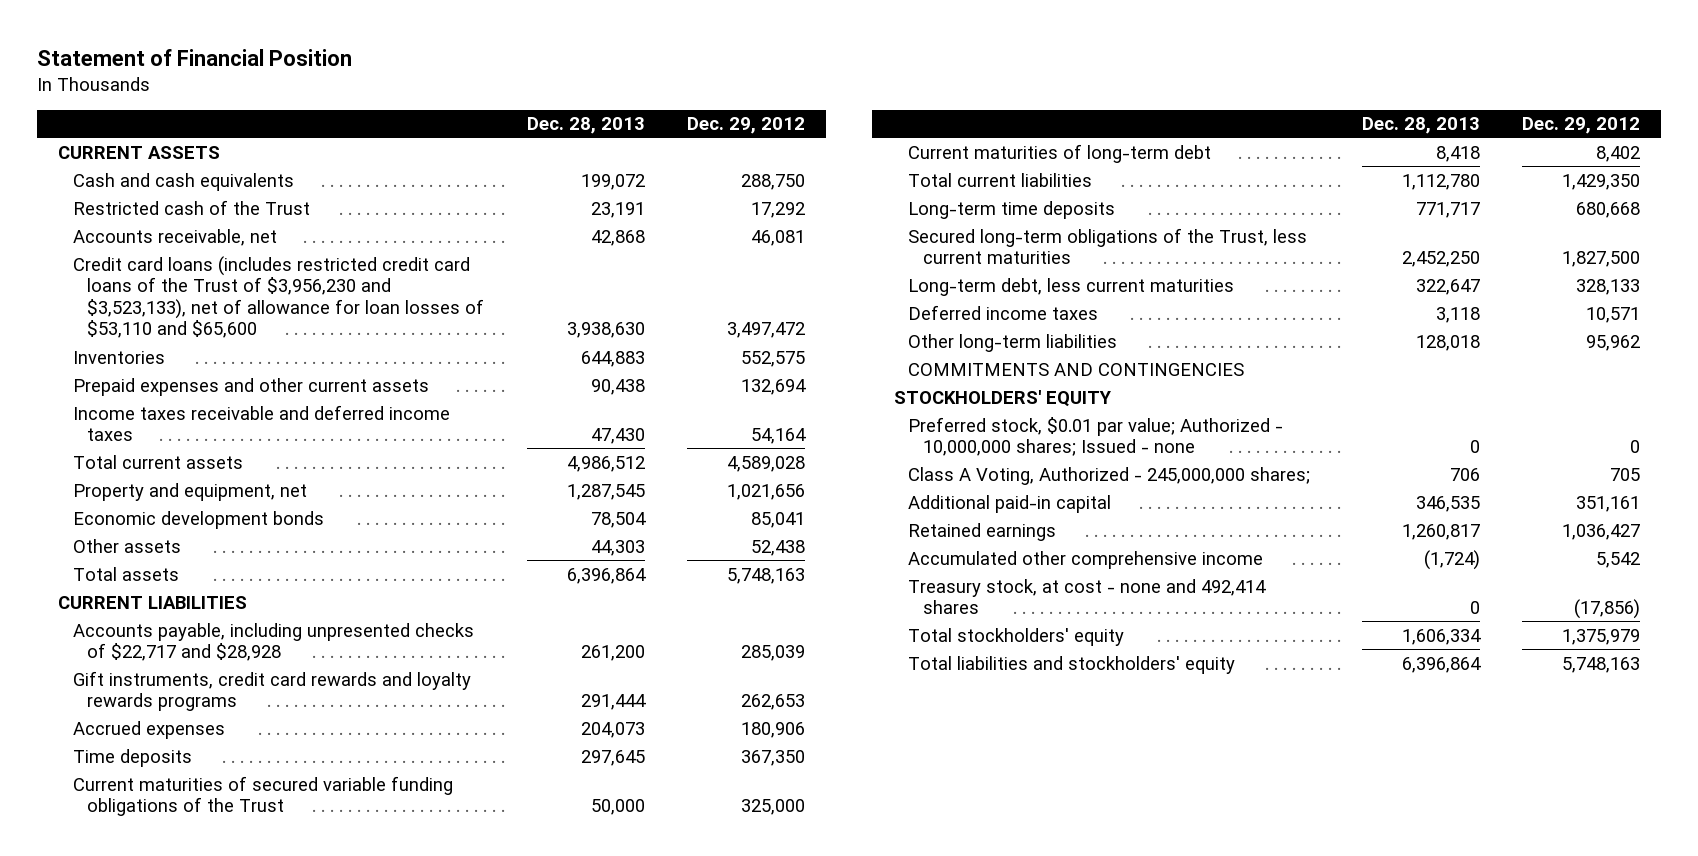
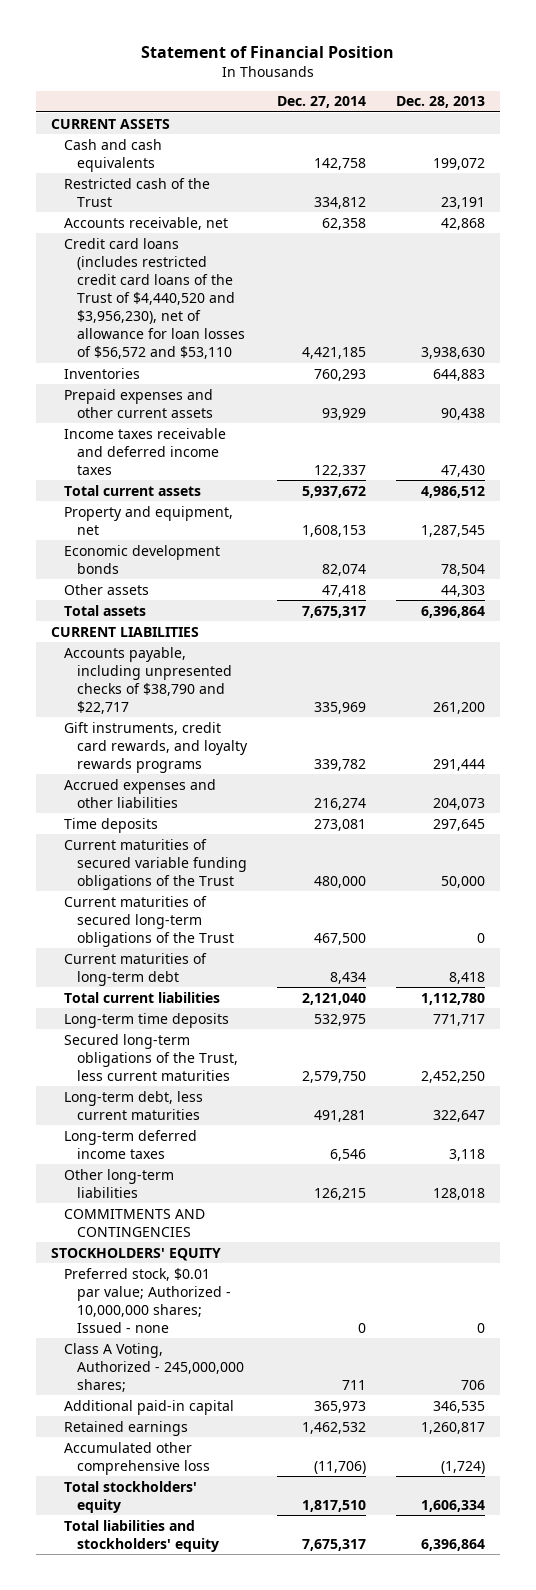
- | Dec. 28, 2013 | Dec. 29, 2012
+ | Dec. 27, 2014 | Dec. 28, 2013
- Credit card loans (includes restricted credit card loans of the Trust of $3,956,230 and $3,523,133), net of allowance for loan losses of $53,110 and $65,600 | 3,938,630 | 3,497,472
+ Credit card loans (includes restricted credit card loans of the Trust of $4,440,520 and $3,956,230), net of allowance for loan losses of $56,572 and $53,110 | 4,421,185 | 3,938,630
- Accounts payable, including unpresented checks of $22,717 and $28,928 | 261,200 | 285,039
- Gift instruments, credit card rewards and loyalty rewards programs | 291,444 | 262,653
- Accrued expenses | 204,073 | 180,906
+ Accounts payable, including unpresented checks of $38,790 and $22,717 | 335,969 | 261,200
+ Gift instruments, credit card rewards, and loyalty rewards programs | 339,782 | 291,444
+ Accrued expenses and other liabilities | 216,274 | 204,073
+ Current maturities of secured long-term obligations of the Trust | 467,500 | 0
- Deferred income taxes | 3,118 | 10,571
+ Long-term deferred income taxes | 6,546 | 3,118
- Accumulated other comprehensive income | (1,724) | 5,542
- Treasury stock, at cost - none and 492,414 shares | 0 | (17,856)
+ Accumulated other comprehensive loss | (11,706) | (1,724)

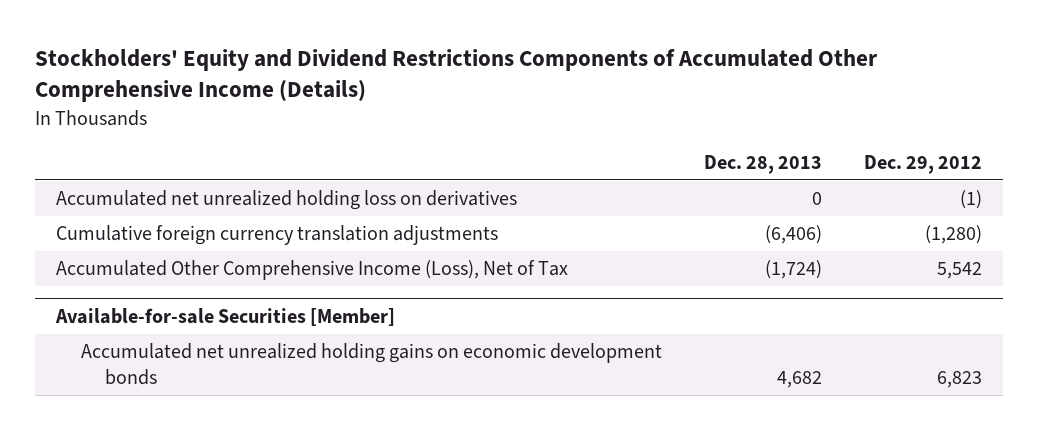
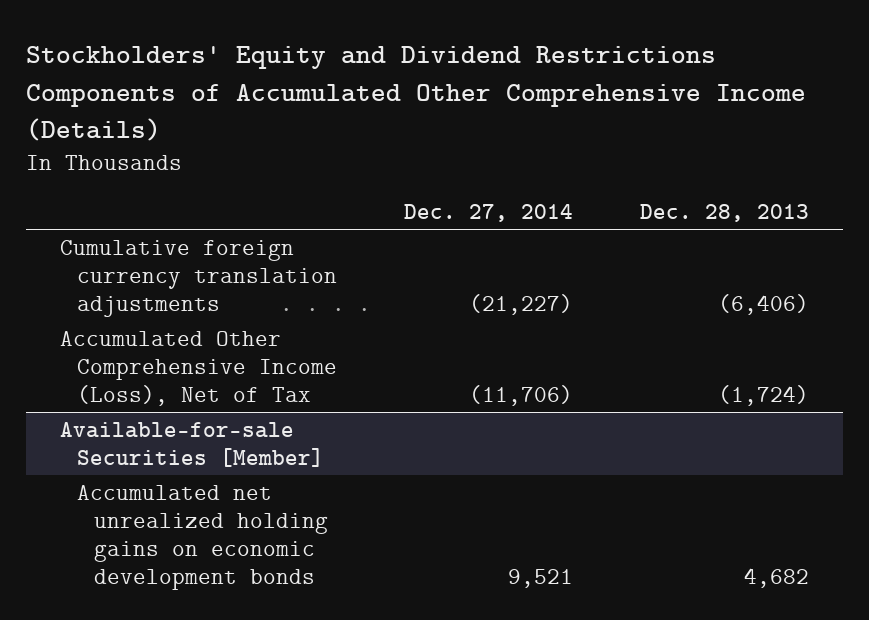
- | Dec. 28, 2013 | Dec. 29, 2012
+ | Dec. 27, 2014 | Dec. 28, 2013
- Accumulated net unrealized holding loss on derivatives | 0 | (1)

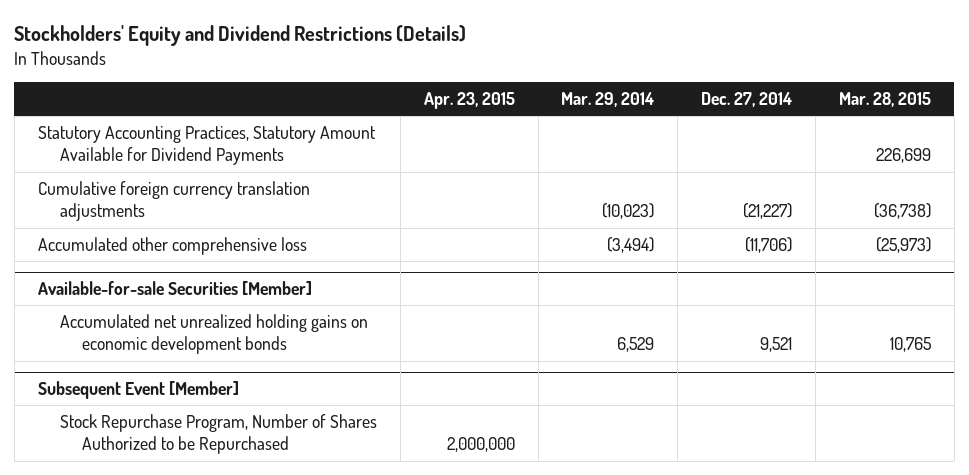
- Stockholders' Equity and Dividend Restrictions Components of Accumulated Other Comprehensive Income (Details)
+ Stockholders' Equity and Dividend Restrictions (Details)
- | Dec. 27, 2014 | Dec. 28, 2013
+ | Apr. 23, 2015 | Mar. 29, 2014 | Dec. 27, 2014 | Mar. 28, 2015
+ Statutory Accounting Practices, Statutory Amount Available for Dividend Payments | | | | 226,699
- Accumulated Other Comprehensive Income (Loss), Net of Tax | (11,706) | (1,724)
+ Accumulated other comprehensive loss | | (3,494) | (11,706) | (25,973)
+ Subsequent Event [Member]
+ Stock Repurchase Program, Number of Shares Authorized to be Repurchased | 2,000,000 | | |

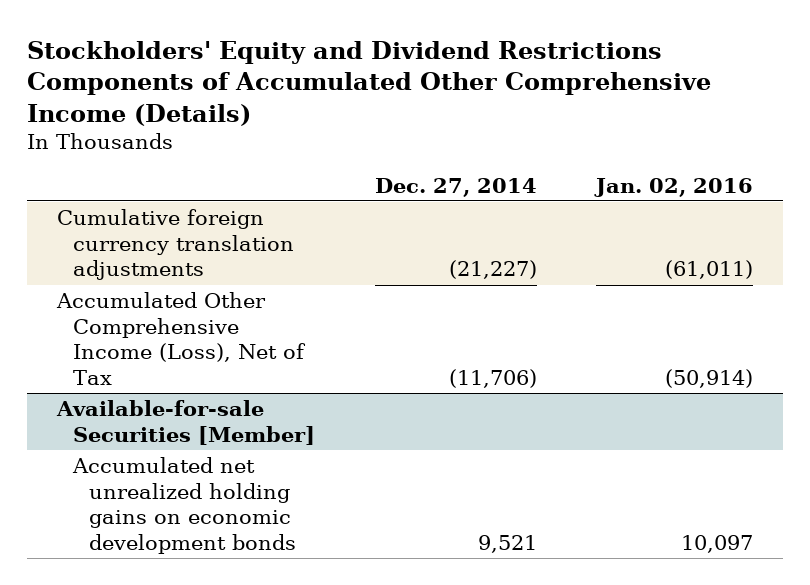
- Stockholders' Equity and Dividend Restrictions (Details)
+ Stockholders' Equity and Dividend Restrictions Components of Accumulated Other Comprehensive Income (Details)
- | Apr. 23, 2015 | Mar. 29, 2014 | Dec. 27, 2014 | Mar. 28, 2015
+ | Dec. 27, 2014 | Jan. 02, 2016
- Statutory Accounting Practices, Statutory Amount Available for Dividend Payments | | | | 226,699
- Accumulated other comprehensive loss | | (3,494) | (11,706) | (25,973)
+ Accumulated Other Comprehensive Income (Loss), Net of Tax | (11,706) | (50,914)
- Subsequent Event [Member]
- Stock Repurchase Program, Number of Shares Authorized to be Repurchased | 2,000,000 | | |

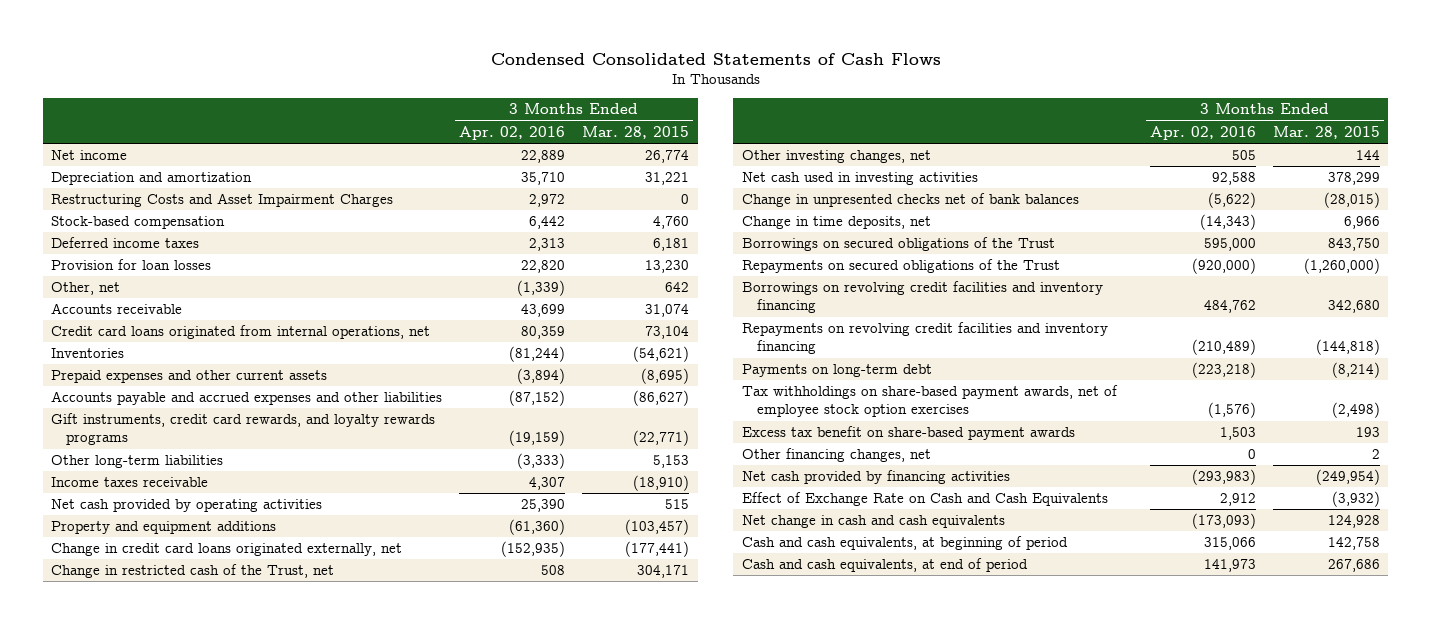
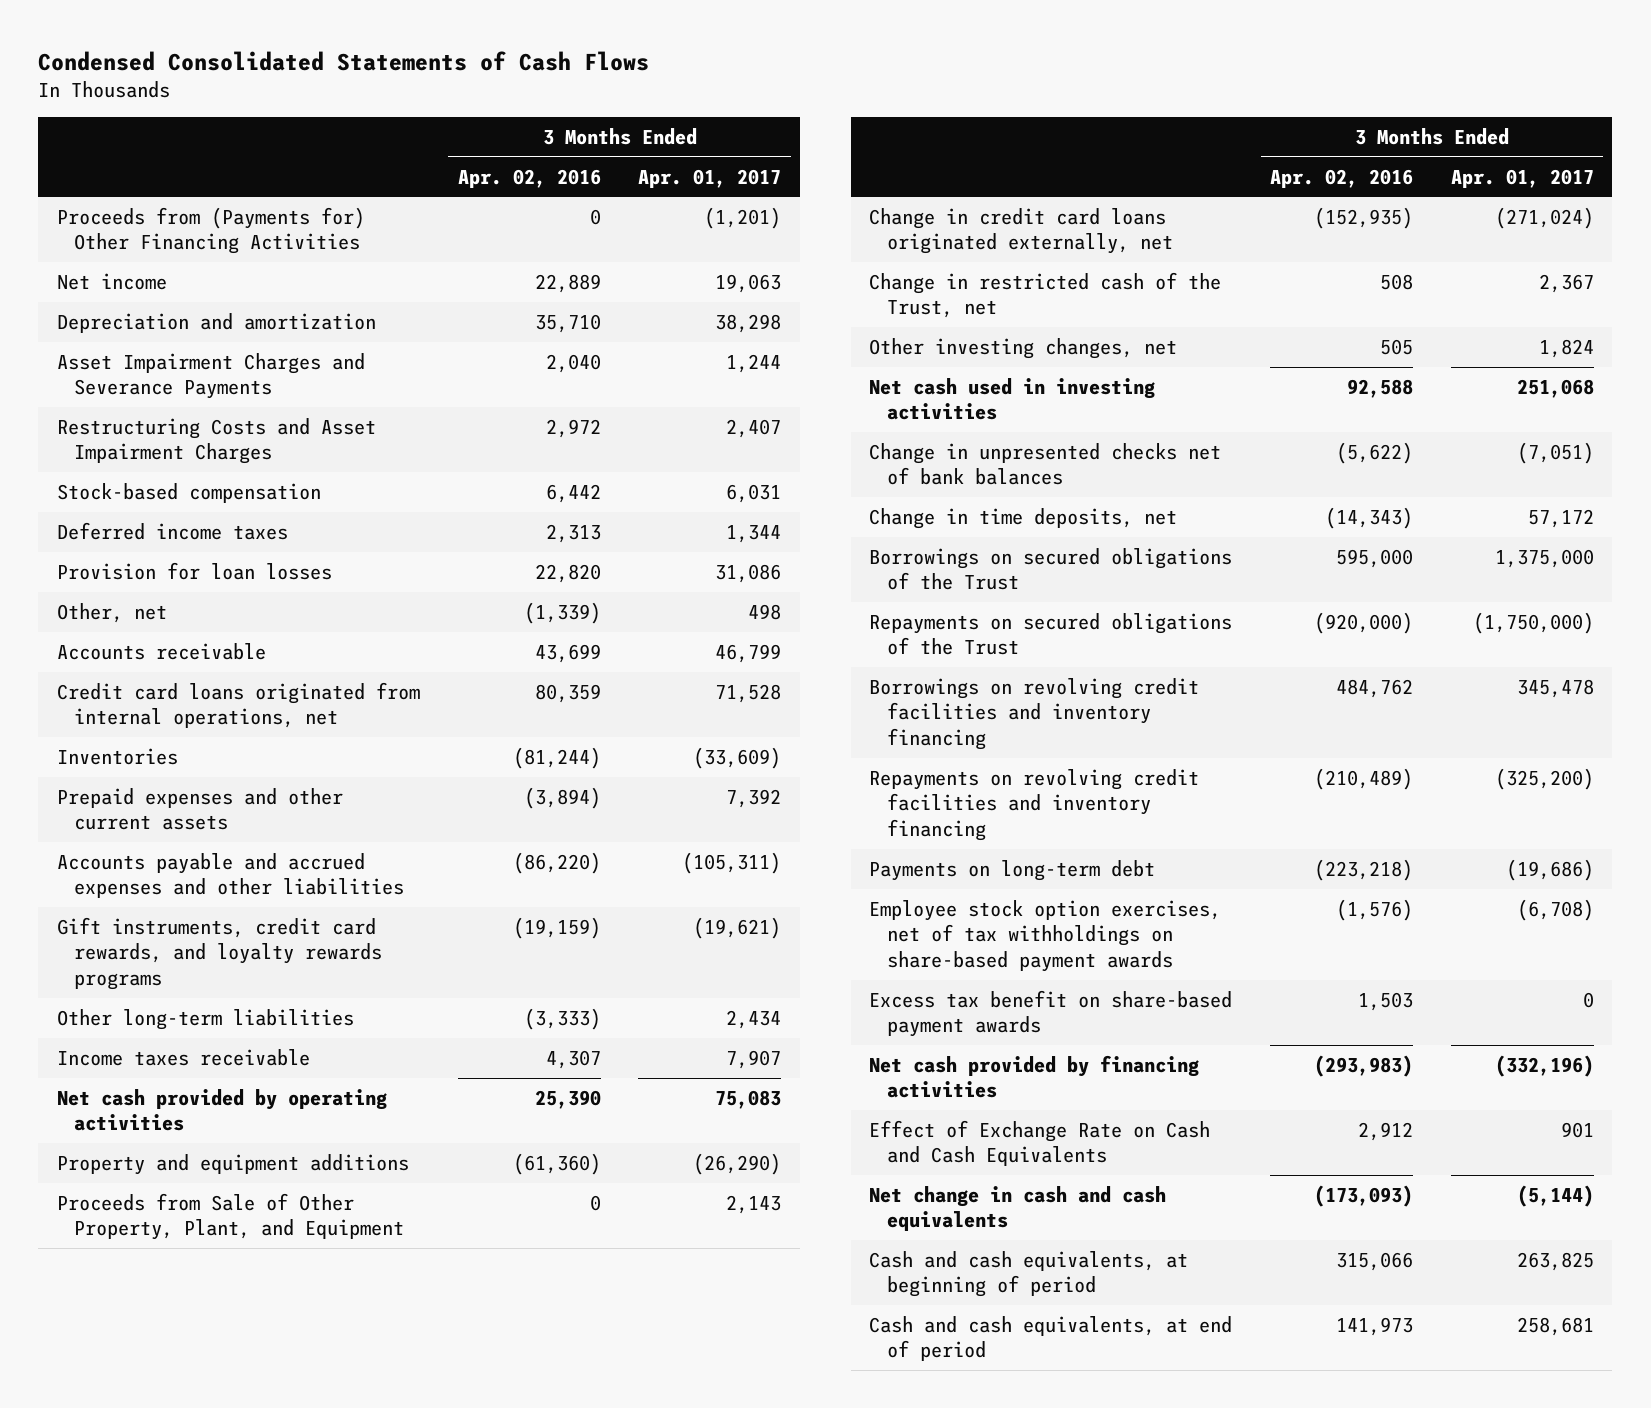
- | 3 Months Ended Apr. 02, 2016 | 3 Months Ended Mar. 28, 2015
+ | 3 Months Ended Apr. 02, 2016 | 3 Months Ended Apr. 01, 2017
+ Proceeds from (Payments for) Other Financing Activities | 0 | (1,201)
+ Asset Impairment Charges and Severance Payments | 2,040 | 1,244
- Accounts payable and accrued expenses and other liabilities | (87,152) | (86,627)
+ Accounts payable and accrued expenses and other liabilities | (86,220) | (105,311)
+ Proceeds from Sale of Other Property, Plant, and Equipment | 0 | 2,143
- Tax withholdings on share-based payment awards, net of employee stock option exercises | (1,576) | (2,498)
+ Employee stock option exercises, net of tax withholdings on share-based payment awards | (1,576) | (6,708)
- Other financing changes, net | 0 | 2

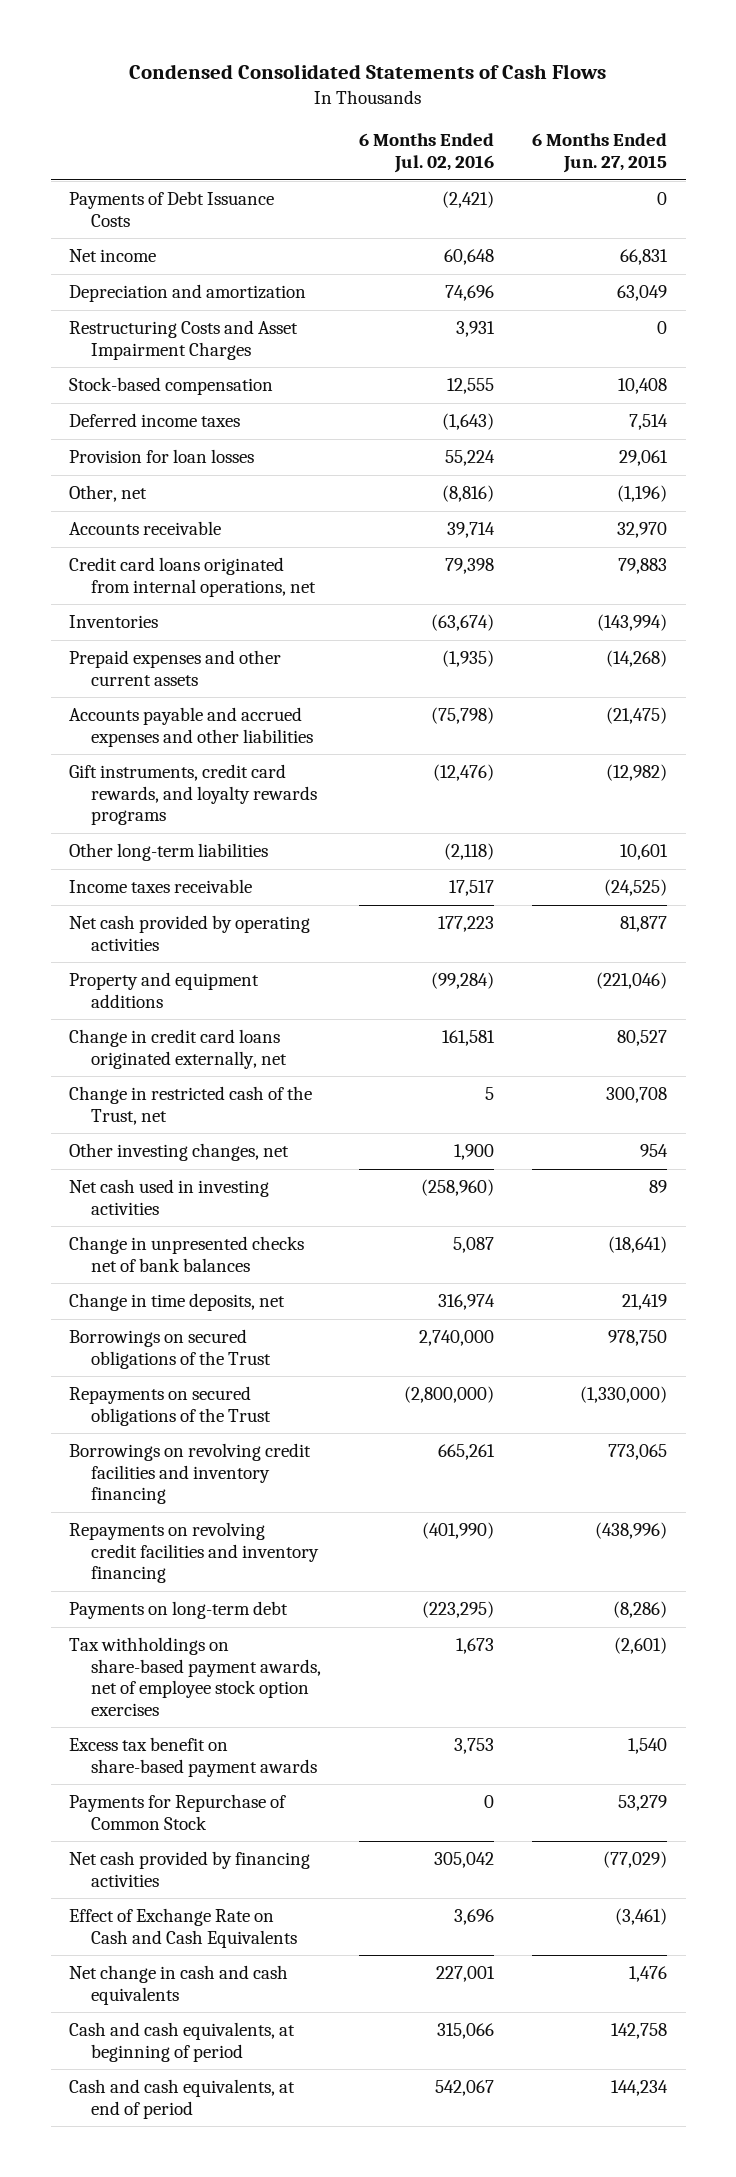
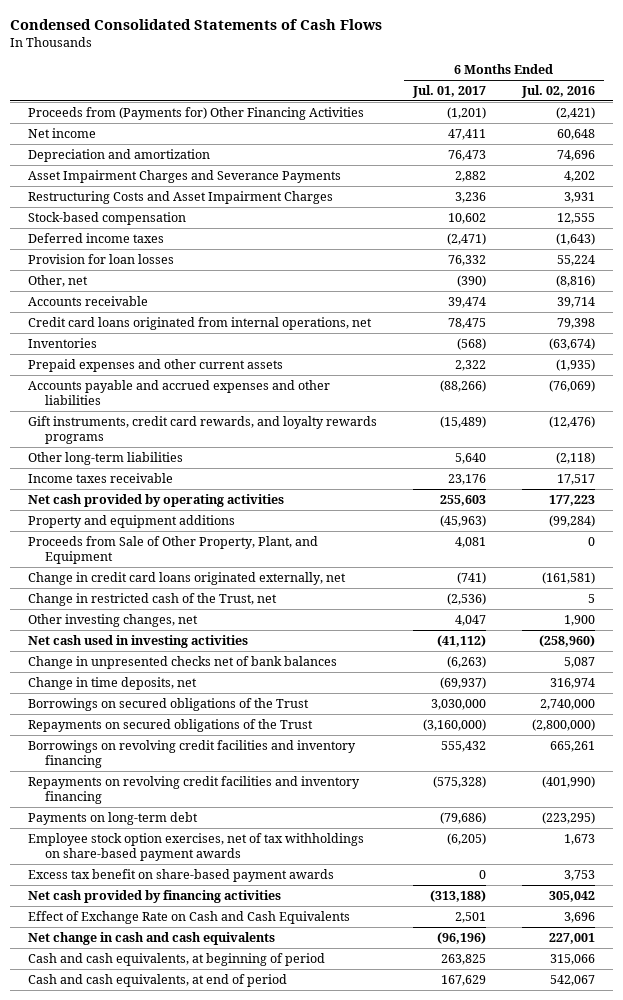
- | 6 Months Ended Jul. 02, 2016 | 6 Months Ended Jun. 27, 2015
+ | 6 Months Ended Jul. 01, 2017 | 6 Months Ended Jul. 02, 2016
- Payments of Debt Issuance Costs | (2,421) | 0
+ Proceeds from (Payments for) Other Financing Activities | (1,201) | (2,421)
+ Asset Impairment Charges and Severance Payments | 2,882 | 4,202
- Accounts payable and accrued expenses and other liabilities | (75,798) | (21,475)
+ Accounts payable and accrued expenses and other liabilities | (88,266) | (76,069)
- Change in credit card loans originated externally, net | 161,581 | 80,527
+ Proceeds from Sale of Other Property, Plant, and Equipment | 4,081 | 0
+ Change in credit card loans originated externally, net | (741) | (161,581)
- Tax withholdings on share-based payment awards, net of employee stock option exercises | 1,673 | (2,601)
+ Employee stock option exercises, net of tax withholdings on share-based payment awards | (6,205) | 1,673
- Payments for Repurchase of Common Stock | 0 | 53,279

